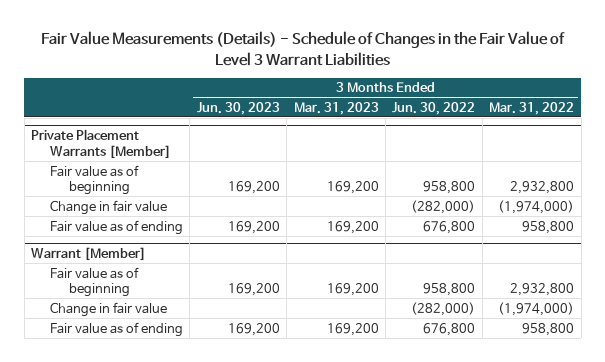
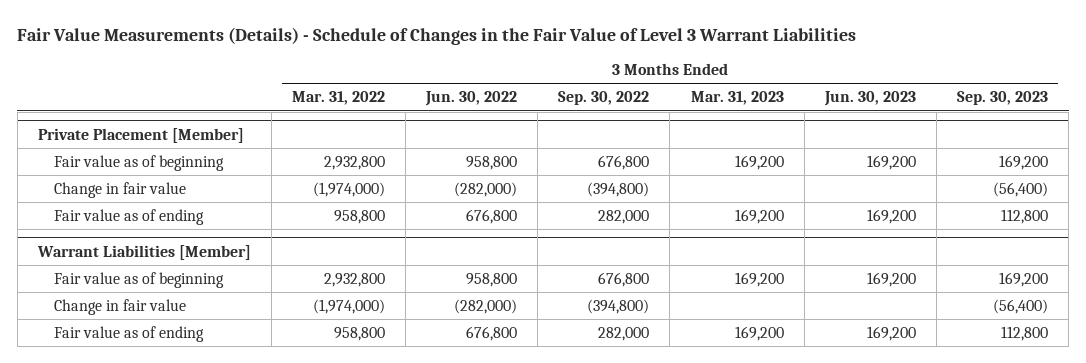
- | 3 Months Ended Jun. 30, 2023 | 3 Months Ended Mar. 31, 2023 | 3 Months Ended Jun. 30, 2022 | 3 Months Ended Mar. 31, 2022
+ | 3 Months Ended Mar. 31, 2022 | 3 Months Ended Jun. 30, 2022 | 3 Months Ended Sep. 30, 2022 | 3 Months Ended Mar. 31, 2023 | 3 Months Ended Jun. 30, 2023 | 3 Months Ended Sep. 30, 2023
- Private Placement Warrants [Member]
+ Private Placement [Member]
- Warrant [Member]
+ Warrant Liabilities [Member]

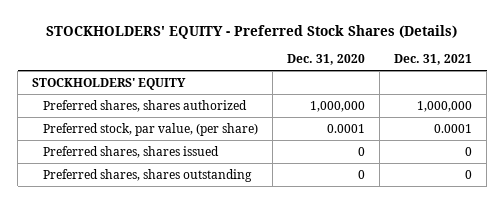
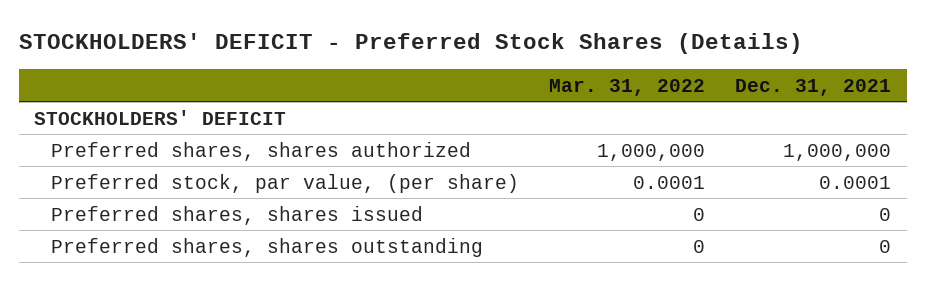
- STOCKHOLDERS' EQUITY - Preferred Stock Shares (Details)
+ STOCKHOLDERS' DEFICIT - Preferred Stock Shares (Details)
- | Dec. 31, 2020 | Dec. 31, 2021
+ | Mar. 31, 2022 | Dec. 31, 2021
- STOCKHOLDERS' EQUITY
+ STOCKHOLDERS' DEFICIT

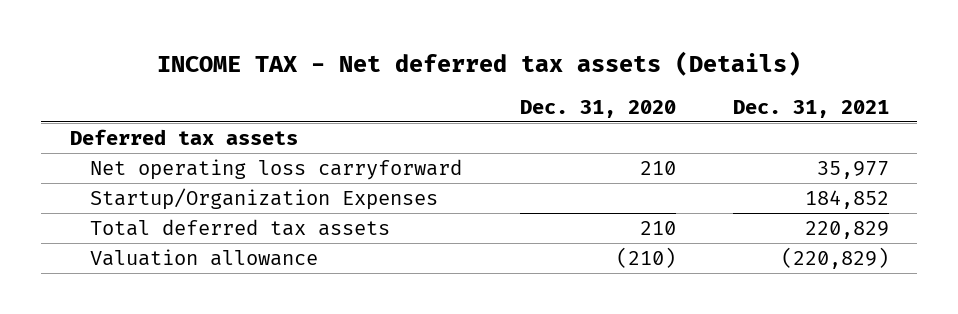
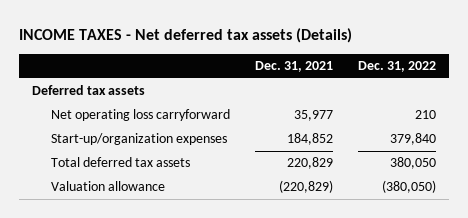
- INCOME TAX - Net deferred tax assets (Details)
+ INCOME TAXES - Net deferred tax assets (Details)
- | Dec. 31, 2020 | Dec. 31, 2021
+ | Dec. 31, 2021 | Dec. 31, 2022
- Startup/Organization Expenses | | 184,852
+ Start-up/organization expenses | 184,852 | 379,840

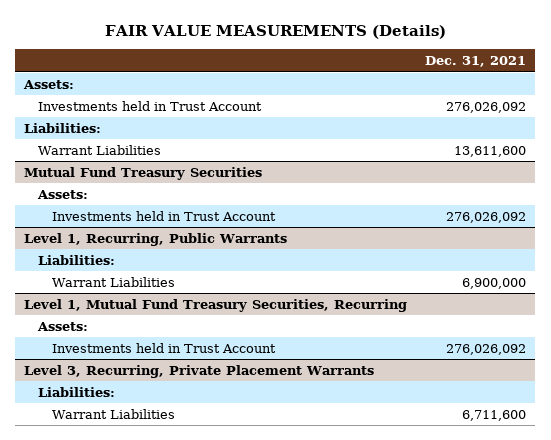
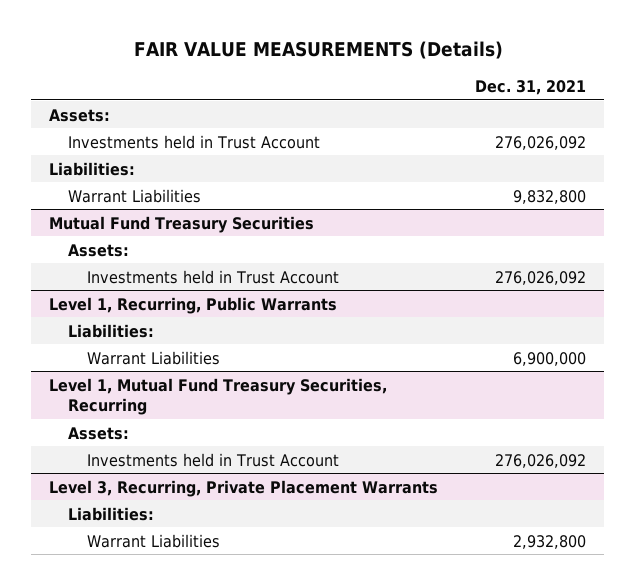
- Warrant Liabilities | 13,611,600
+ Warrant Liabilities | 9,832,800
@ Level 3, Recurring, Private Placement Warrants
- Warrant Liabilities | 6,711,600
+ Warrant Liabilities | 2,932,800

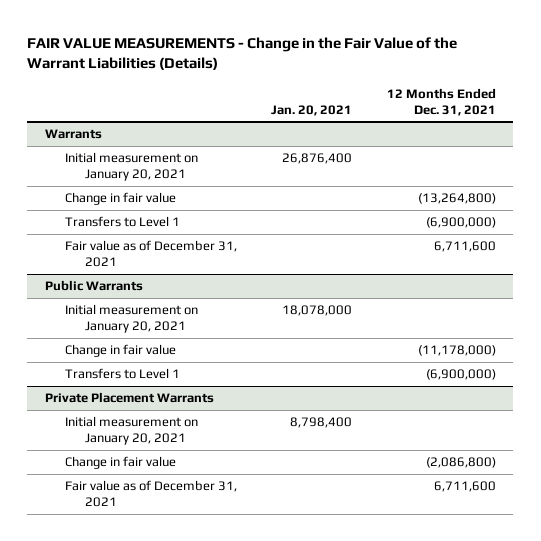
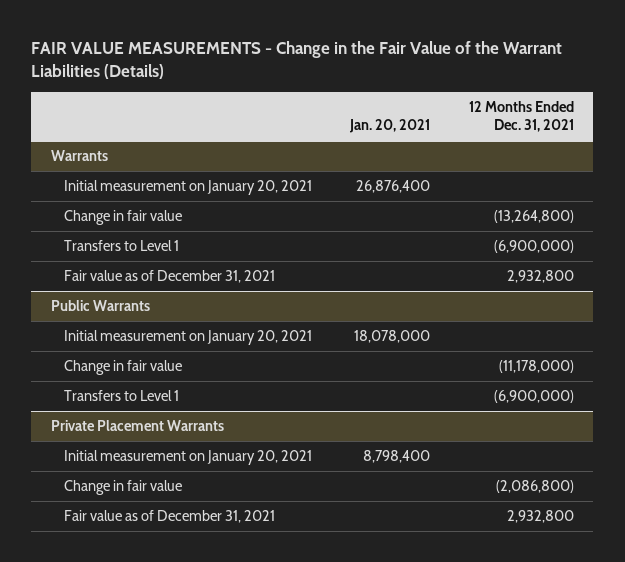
@ Warrants
- Fair value as of December 31, 2021 | | 6,711,600
+ Fair value as of December 31, 2021 | | 2,932,800
@ Private Placement Warrants
- Fair value as of December 31, 2021 | | 6,711,600
+ Fair value as of December 31, 2021 | | 2,932,800

